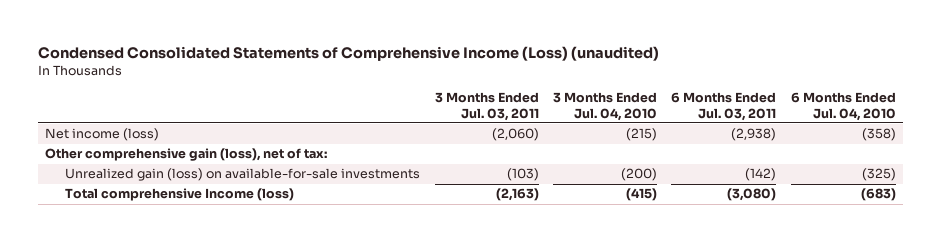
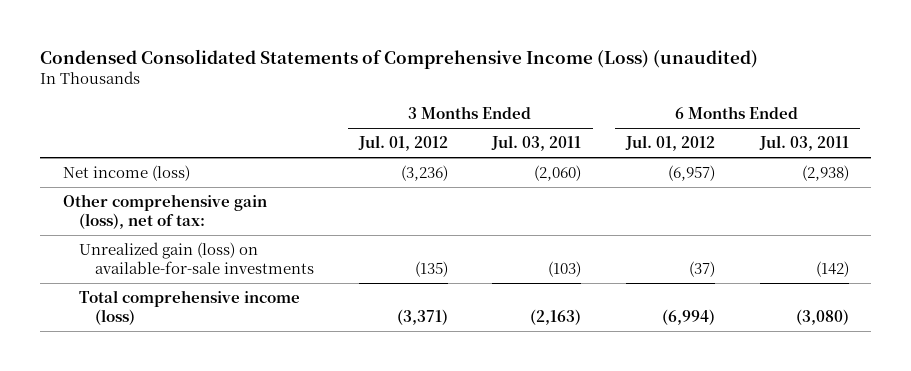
- | 3 Months Ended Jul. 03, 2011 | 3 Months Ended Jul. 04, 2010 | 6 Months Ended Jul. 03, 2011 | 6 Months Ended Jul. 04, 2010
+ | 3 Months Ended Jul. 01, 2012 | 3 Months Ended Jul. 03, 2011 | 6 Months Ended Jul. 01, 2012 | 6 Months Ended Jul. 03, 2011
- Total comprehensive Income (loss) | (2,163) | (415) | (3,080) | (683)
+ Total comprehensive income (loss) | (3,371) | (2,163) | (6,994) | (3,080)

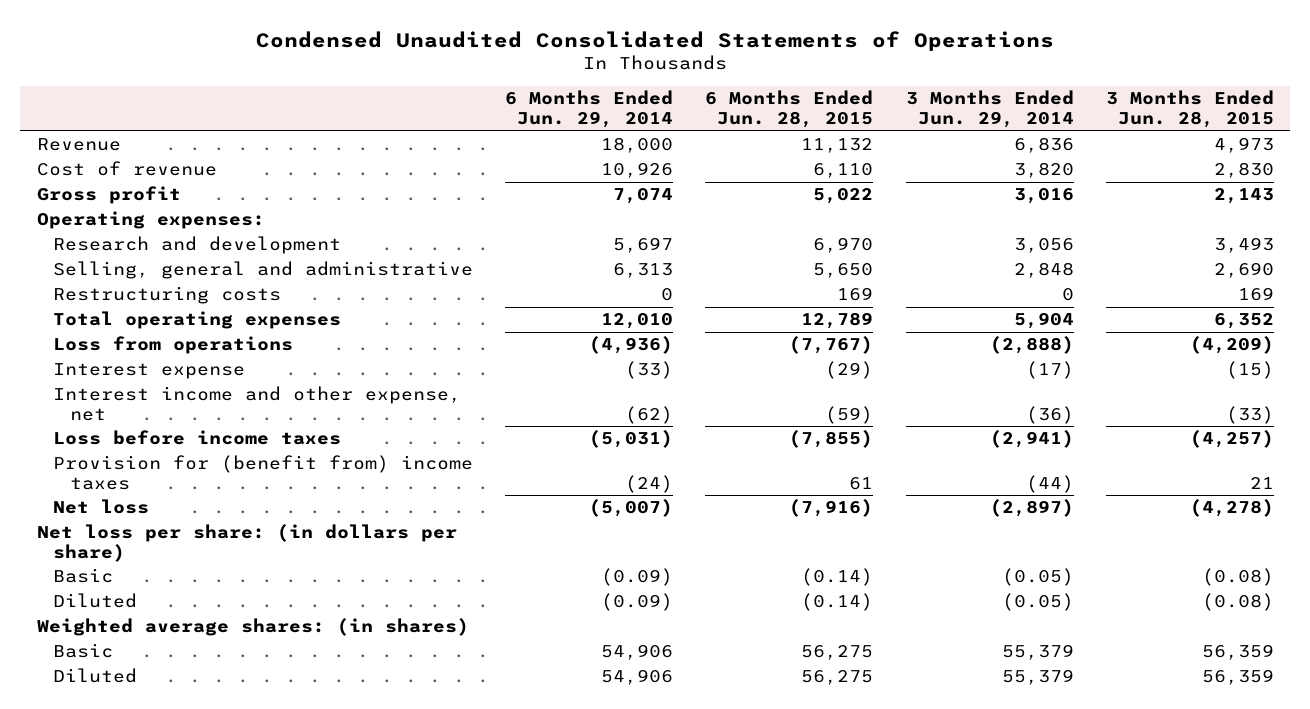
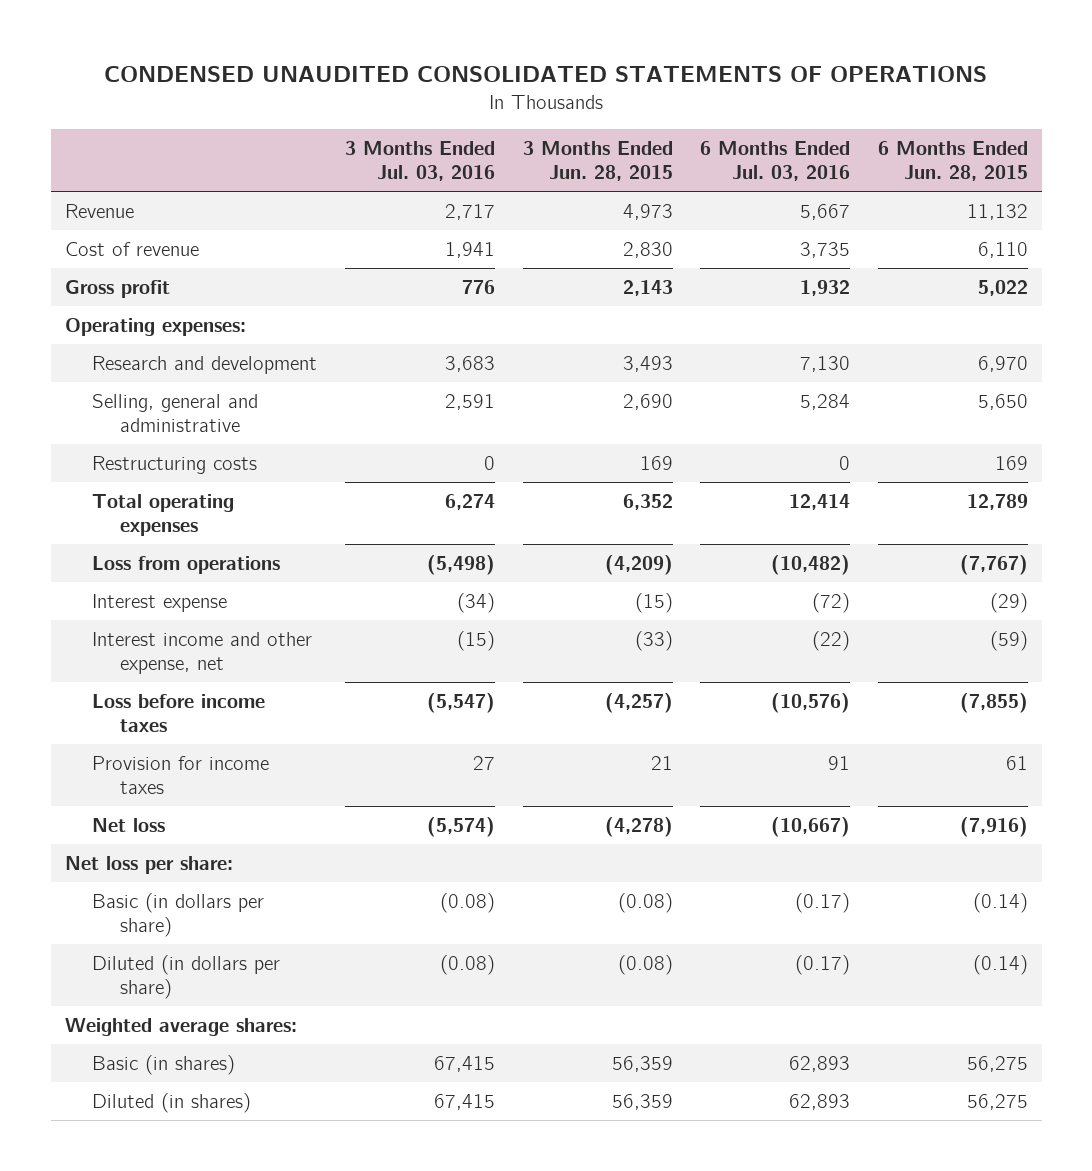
- Condensed Unaudited Consolidated Statements of Operations
+ CONDENSED UNAUDITED CONSOLIDATED STATEMENTS OF OPERATIONS
- | 6 Months Ended Jun. 29, 2014 | 6 Months Ended Jun. 28, 2015 | 3 Months Ended Jun. 29, 2014 | 3 Months Ended Jun. 28, 2015
+ | 3 Months Ended Jul. 03, 2016 | 3 Months Ended Jun. 28, 2015 | 6 Months Ended Jul. 03, 2016 | 6 Months Ended Jun. 28, 2015
- Provision for (benefit from) income taxes | (24) | 61 | (44) | 21
+ Provision for income taxes | 27 | 21 | 91 | 61
- Net loss per share: (in dollars per share)
- Basic | (0.09) | (0.14) | (0.05) | (0.08)
- Diluted | (0.09) | (0.14) | (0.05) | (0.08)
- Weighted average shares: (in shares)
- Basic | 54,906 | 56,275 | 55,379 | 56,359
- Diluted | 54,906 | 56,275 | 55,379 | 56,359
+ Net loss per share:
+ Basic (in dollars per share) | (0.08) | (0.08) | (0.17) | (0.14)
+ Diluted (in dollars per share) | (0.08) | (0.08) | (0.17) | (0.14)
+ Weighted average shares:
+ Basic (in shares) | 67,415 | 56,359 | 62,893 | 56,275
+ Diluted (in shares) | 67,415 | 56,359 | 62,893 | 56,275

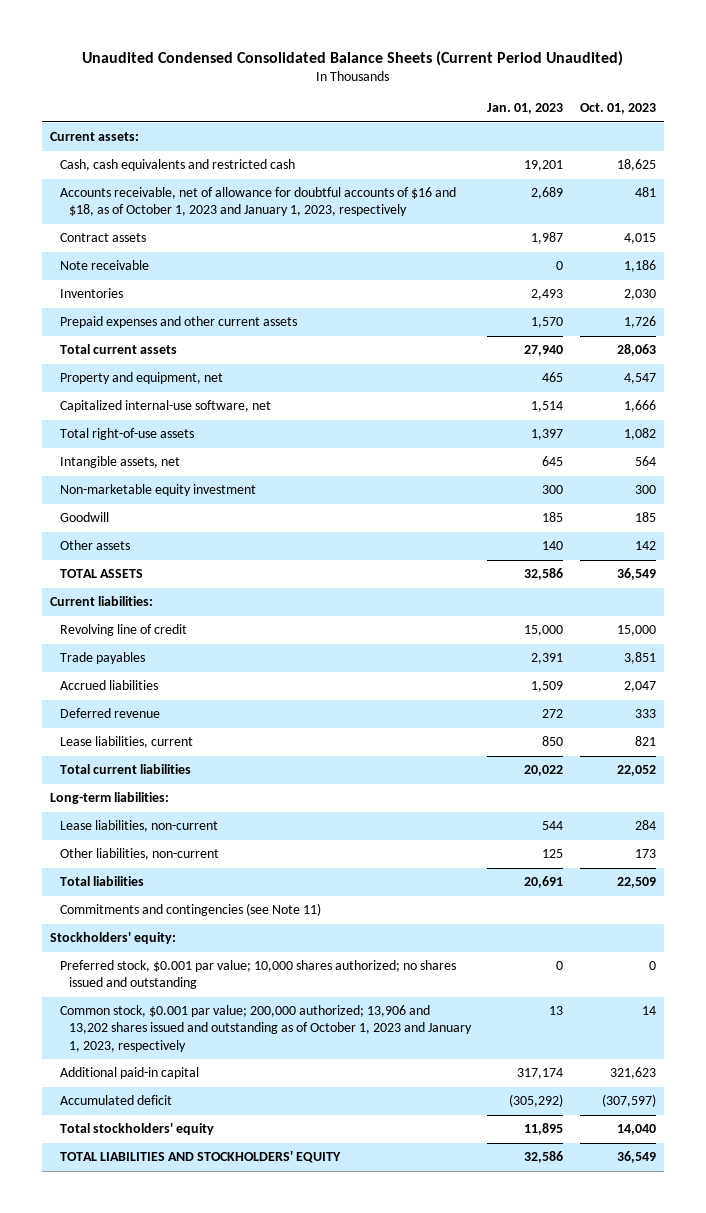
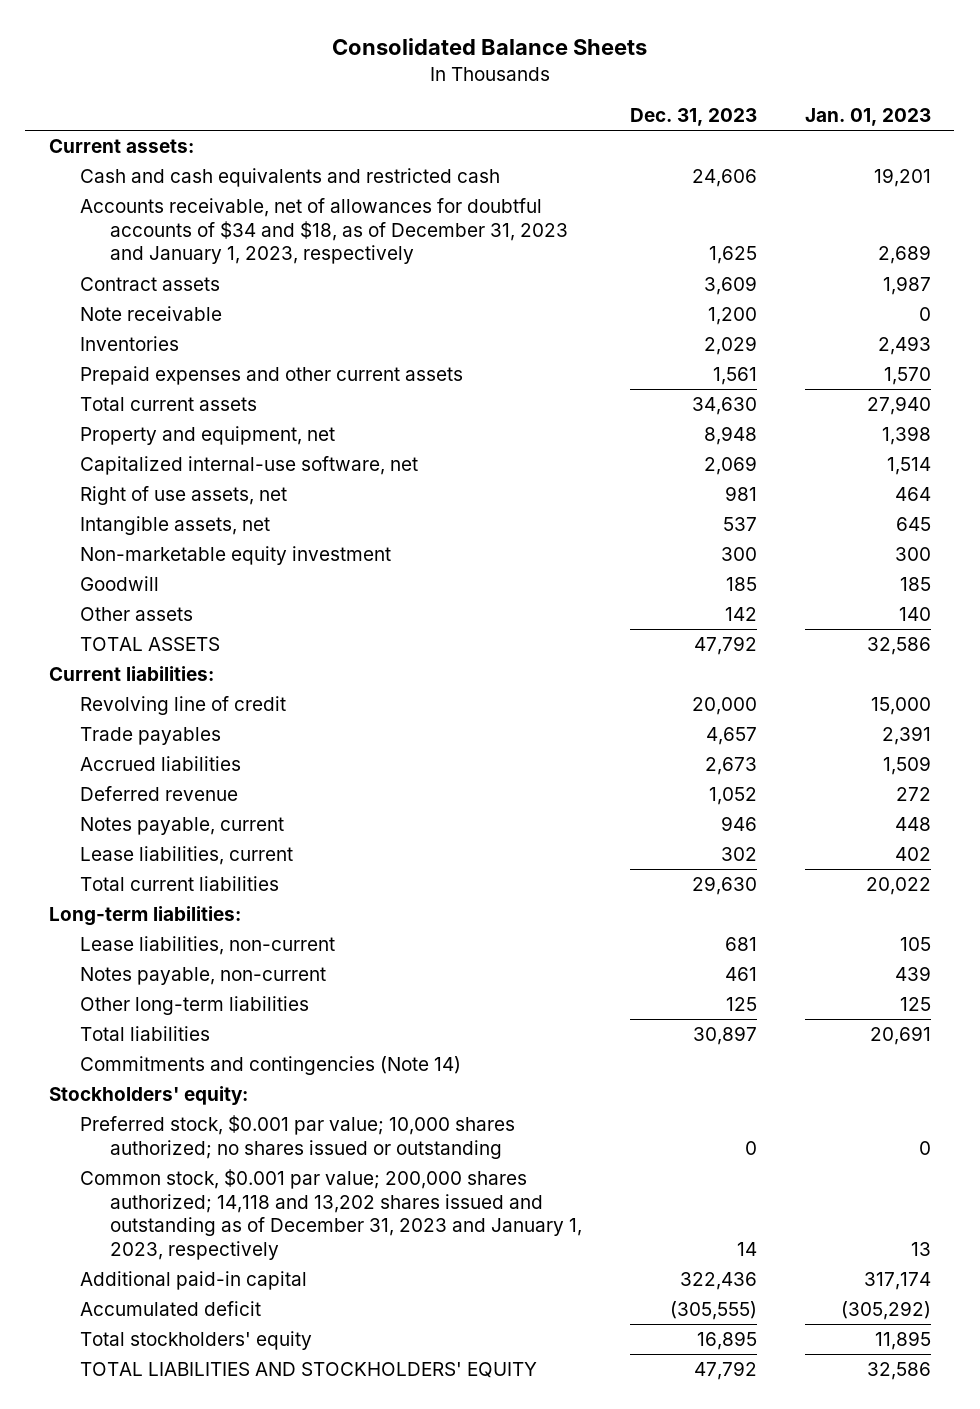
- Unaudited Condensed Consolidated Balance Sheets (Current Period Unaudited)
+ Consolidated Balance Sheets
- | Jan. 01, 2023 | Oct. 01, 2023
+ | Dec. 31, 2023 | Jan. 01, 2023
- Cash, cash equivalents and restricted cash | 19,201 | 18,625
- Accounts receivable, net of allowance for doubtful accounts of $16 and $18, as of October 1, 2023 and January 1, 2023, respectively | 2,689 | 481
+ Cash and cash equivalents and restricted cash | 24,606 | 19,201
+ Accounts receivable, net of allowances for doubtful accounts of $34 and $18, as of December 31, 2023 and January 1, 2023, respectively | 1,625 | 2,689
- Property and equipment, net | 465 | 4,547
+ Property and equipment, net | 8,948 | 1,398
- Total right-of-use assets | 1,397 | 1,082
+ Right of use assets, net | 981 | 464
- Lease liabilities, current | 850 | 821
+ Notes payable, current | 946 | 448
+ Lease liabilities, current | 302 | 402
- Lease liabilities, non-current | 544 | 284
- Other liabilities, non-current | 125 | 173
+ Lease liabilities, non-current | 681 | 105
+ Notes payable, non-current | 461 | 439
+ Other long-term liabilities | 125 | 125
- Commitments and contingencies (see Note 11)
+ Commitments and contingencies (Note 14)
- Preferred stock, $0.001 par value; 10,000 shares authorized; no shares issued and outstanding | 0 | 0
- Common stock, $0.001 par value; 200,000 authorized; 13,906 and 13,202 shares issued and outstanding as of October 1, 2023 and January 1, 2023, respectively | 13 | 14
+ Preferred stock, $0.001 par value; 10,000 shares authorized; no shares issued or outstanding | 0 | 0
+ Common stock, $0.001 par value; 200,000 shares authorized; 14,118 and 13,202 shares issued and outstanding as of December 31, 2023 and January 1, 2023, respectively | 14 | 13

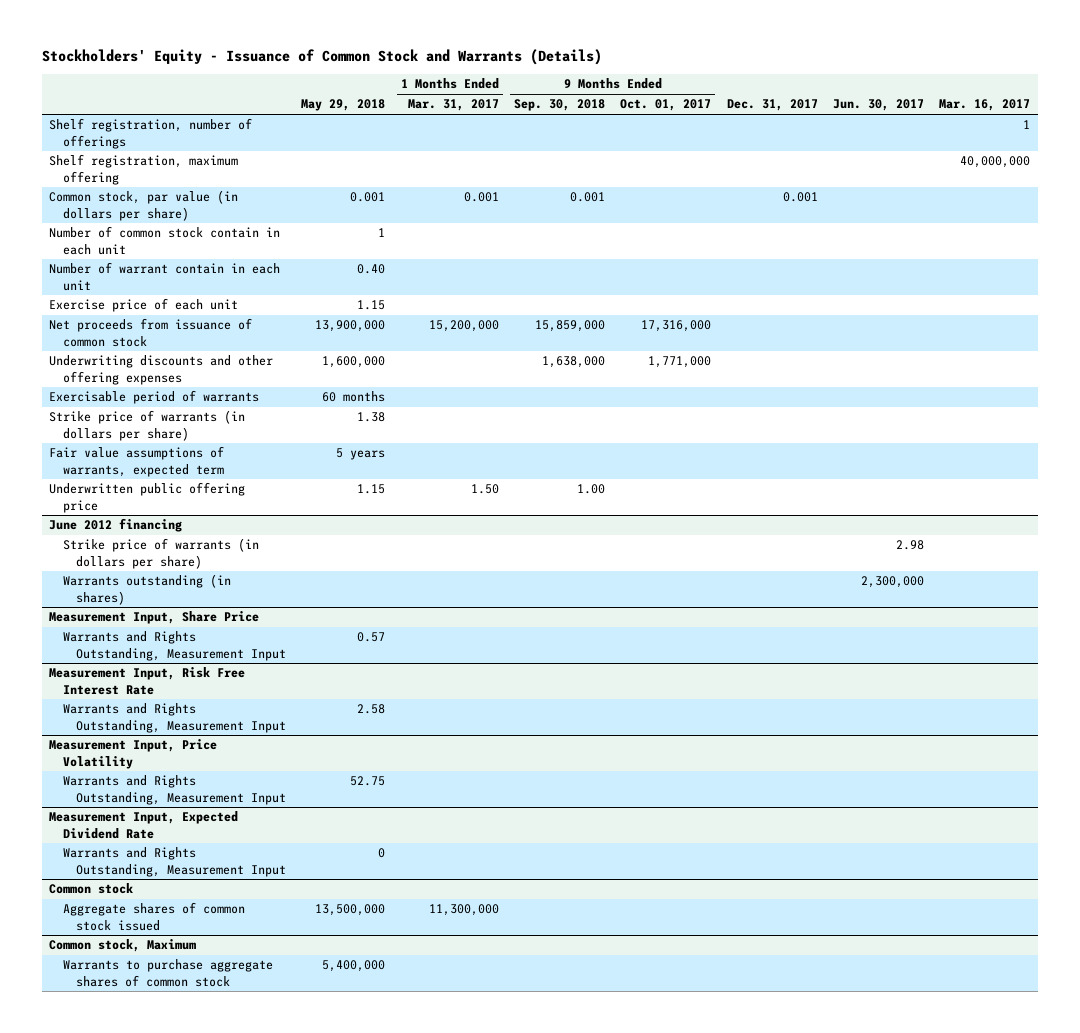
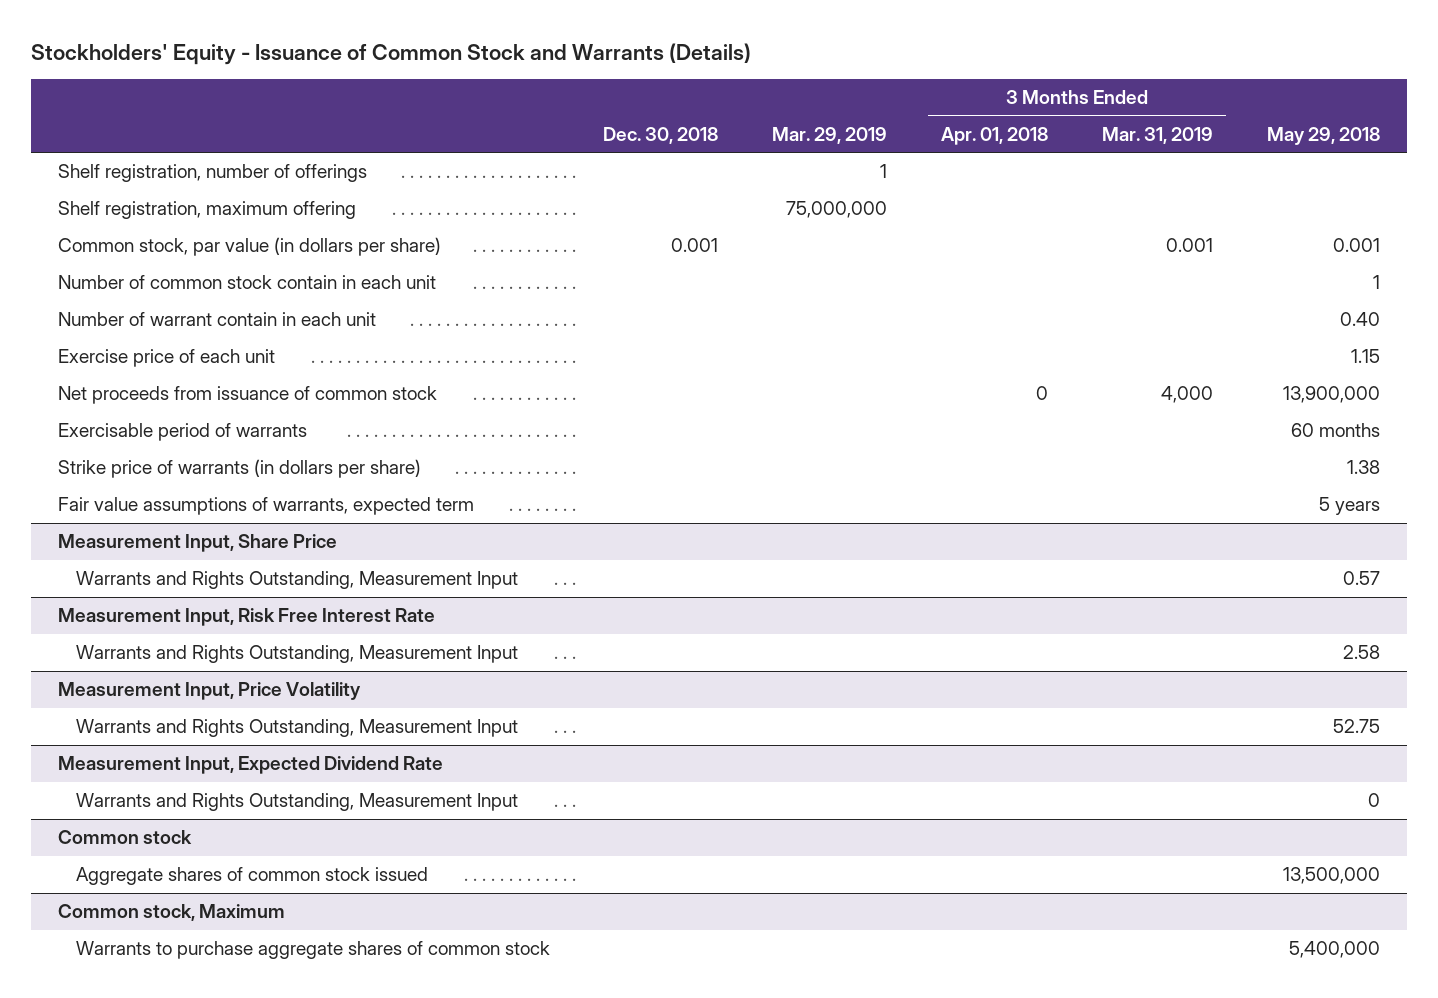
- | May 29, 2018 | 1 Months Ended Mar. 31, 2017 | 9 Months Ended Sep. 30, 2018 | 9 Months Ended Oct. 01, 2017 | Dec. 31, 2017 | Jun. 30, 2017 | Mar. 16, 2017
+ | Dec. 30, 2018 | Mar. 29, 2019 | 3 Months Ended Apr. 01, 2018 | 3 Months Ended Mar. 31, 2019 | May 29, 2018
- Underwriting discounts and other offering expenses | 1,600,000 | | 1,638,000 | 1,771,000 | | |
- Underwritten public offering price | 1.15 | 1.50 | 1.00 | | | |
- June 2012 financing
- Strike price of warrants (in dollars per share) | | | | | | 2.98 |
- Warrants outstanding (in shares) | | | | | | 2,300,000 |

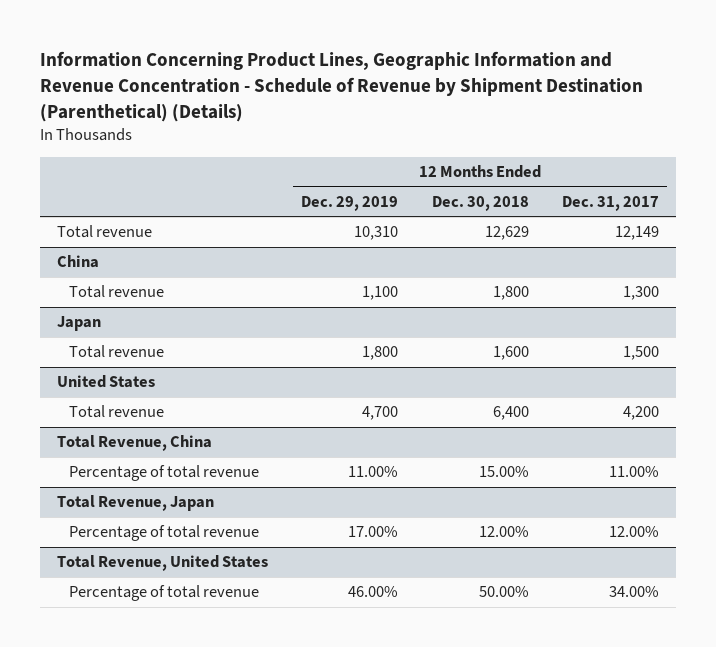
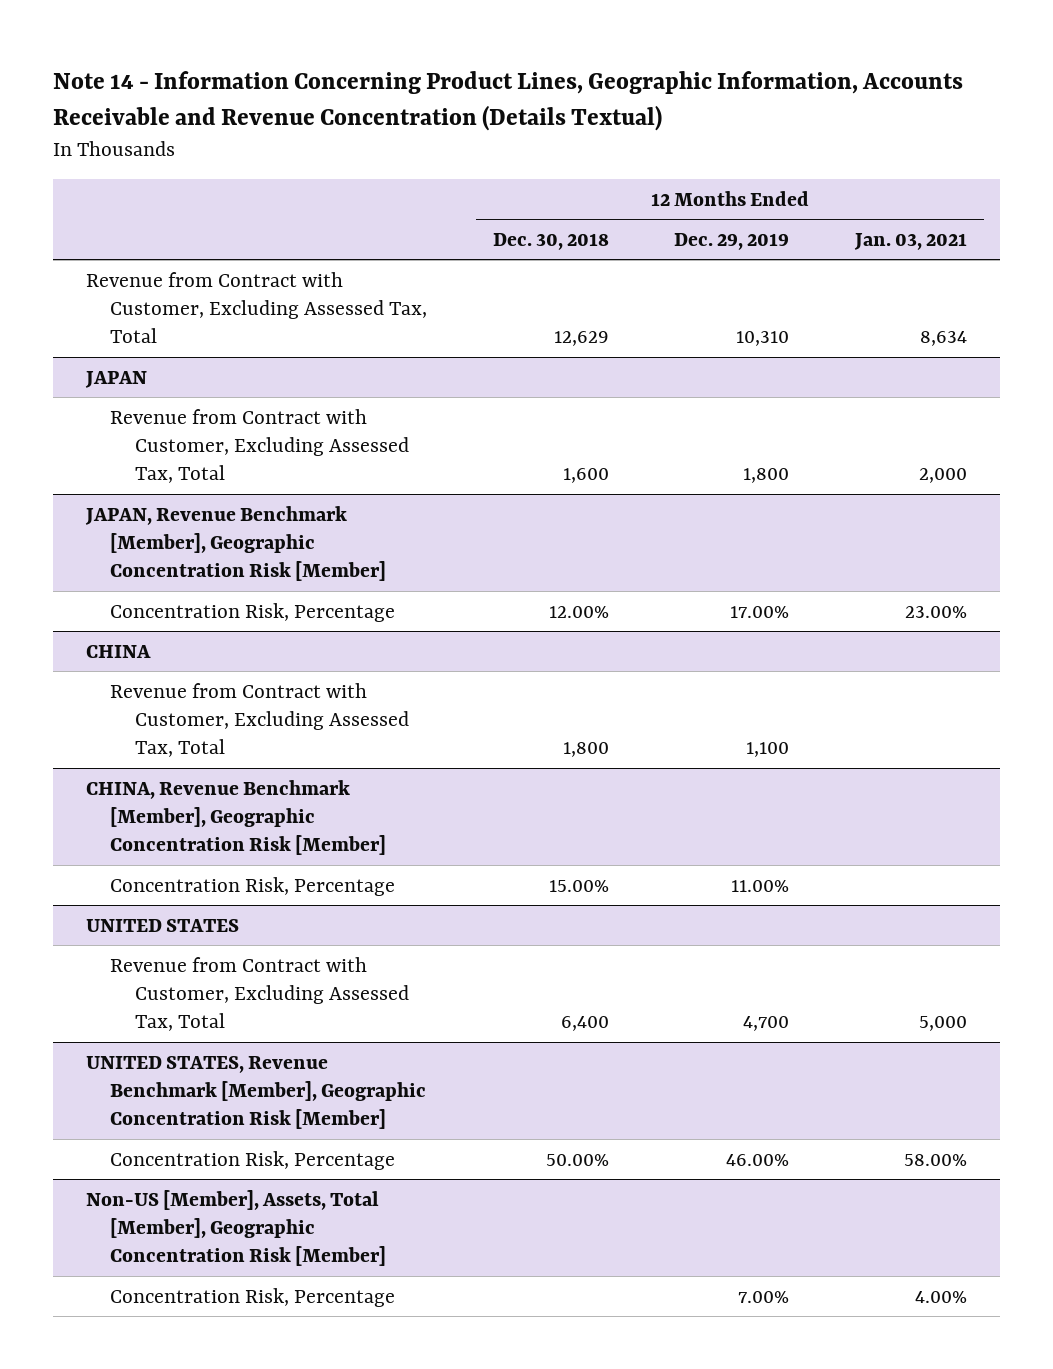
- Information Concerning Product Lines, Geographic Information and Revenue Concentration - Schedule of Revenue by Shipment Destination (Parenthetical) (Details)
+ Note 14 - Information Concerning Product Lines, Geographic Information, Accounts Receivable and Revenue Concentration (Details Textual)
- | 12 Months Ended Dec. 29, 2019 | 12 Months Ended Dec. 30, 2018 | 12 Months Ended Dec. 31, 2017
+ | 12 Months Ended Dec. 30, 2018 | 12 Months Ended Dec. 29, 2019 | 12 Months Ended Jan. 03, 2021
- Total revenue | 10,310 | 12,629 | 12,149
- China
- Total revenue | 1,100 | 1,800 | 1,300
- Japan
- Total revenue | 1,800 | 1,600 | 1,500
- United States
- Total revenue | 4,700 | 6,400 | 4,200
- Total Revenue, China
- Percentage of total revenue | 11.00% | 15.00% | 11.00%
- Total Revenue, Japan
- Percentage of total revenue | 17.00% | 12.00% | 12.00%
- Total Revenue, United States
- Percentage of total revenue | 46.00% | 50.00% | 34.00%
+ Revenue from Contract with Customer, Excluding Assessed Tax, Total | 12,629 | 10,310 | 8,634
+ JAPAN
+ Revenue from Contract with Customer, Excluding Assessed Tax, Total | 1,600 | 1,800 | 2,000
+ JAPAN, Revenue Benchmark [Member], Geographic Concentration Risk [Member]
+ Concentration Risk, Percentage | 12.00% | 17.00% | 23.00%
+ CHINA
+ Revenue from Contract with Customer, Excluding Assessed Tax, Total | 1,800 | 1,100 |
+ CHINA, Revenue Benchmark [Member], Geographic Concentration Risk [Member]
+ Concentration Risk, Percentage | 15.00% | 11.00% |
+ UNITED STATES
+ Revenue from Contract with Customer, Excluding Assessed Tax, Total | 6,400 | 4,700 | 5,000
+ UNITED STATES, Revenue Benchmark [Member], Geographic Concentration Risk [Member]
+ Concentration Risk, Percentage | 50.00% | 46.00% | 58.00%
+ Non-US [Member], Assets, Total [Member], Geographic Concentration Risk [Member]
+ Concentration Risk, Percentage | | 7.00% | 4.00%

